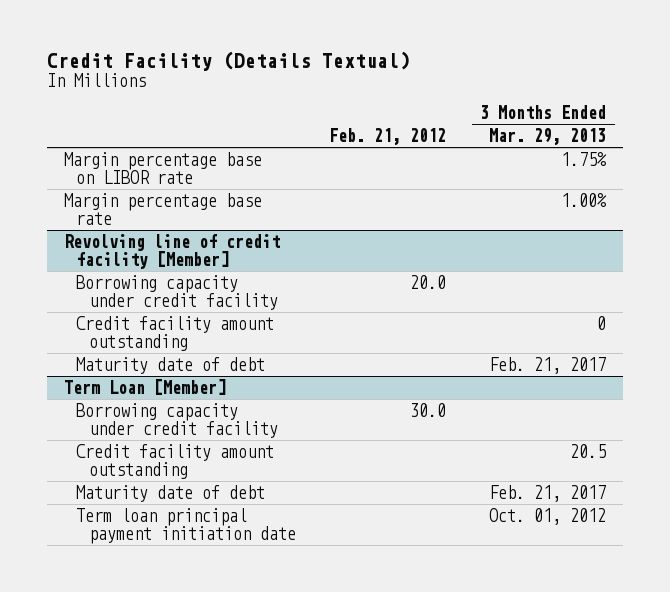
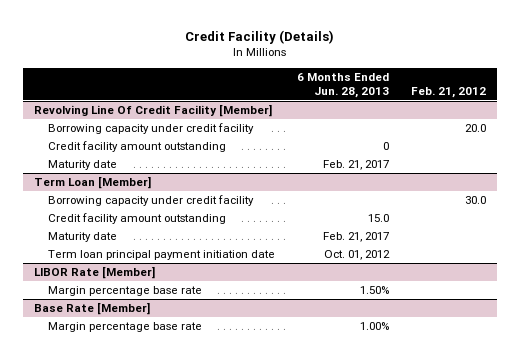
- Credit Facility (Details Textual)
+ Credit Facility (Details)
- | Feb. 21, 2012 | 3 Months Ended Mar. 29, 2013
+ | 6 Months Ended Jun. 28, 2013 | Feb. 21, 2012
- Margin percentage base on LIBOR rate | | 1.75%
- Margin percentage base rate | | 1.00%
- Revolving line of credit facility [Member]
+ Revolving Line Of Credit Facility [Member]
- Maturity date of debt | | Feb. 21, 2017
+ Maturity date | Feb. 21, 2017 |
@ Term Loan [Member]
- Maturity date of debt | | Feb. 21, 2017
+ Maturity date | Feb. 21, 2017 |
+ LIBOR Rate [Member]
+ Margin percentage base rate | 1.50% |
+ Base Rate [Member]
+ Margin percentage base rate | 1.00% |

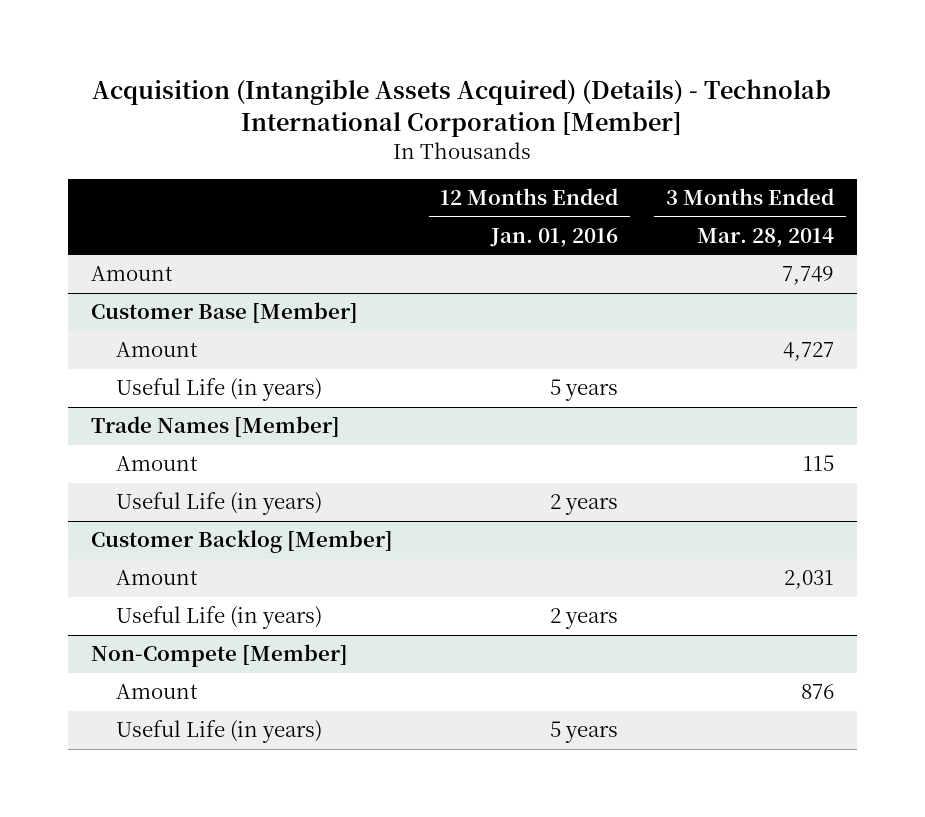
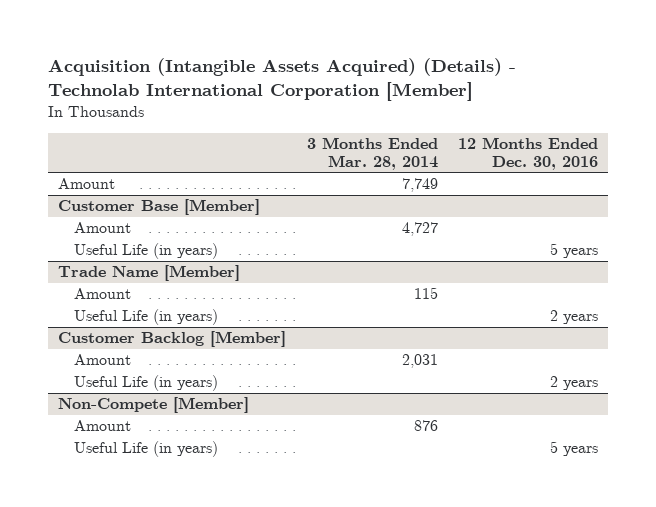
- | 12 Months Ended Jan. 01, 2016 | 3 Months Ended Mar. 28, 2014
+ | 3 Months Ended Mar. 28, 2014 | 12 Months Ended Dec. 30, 2016
- Trade Names [Member]
+ Trade Name [Member]

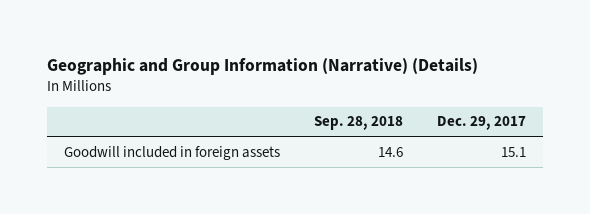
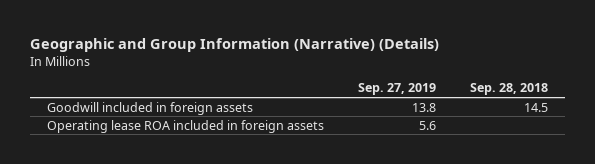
- | Sep. 28, 2018 | Dec. 29, 2017
+ | Sep. 27, 2019 | Sep. 28, 2018
- Goodwill included in foreign assets | 14.6 | 15.1
+ Goodwill included in foreign assets | 13.8 | 14.5
+ Operating lease ROA included in foreign assets | 5.6 |

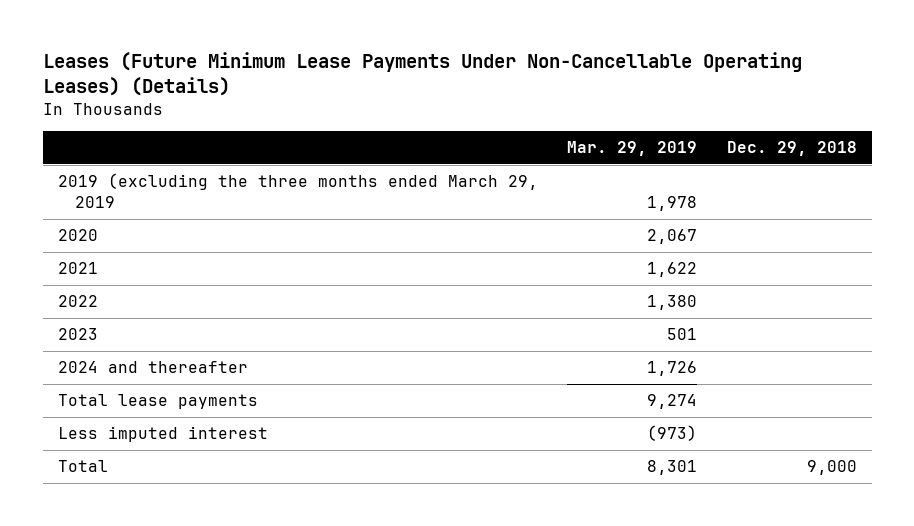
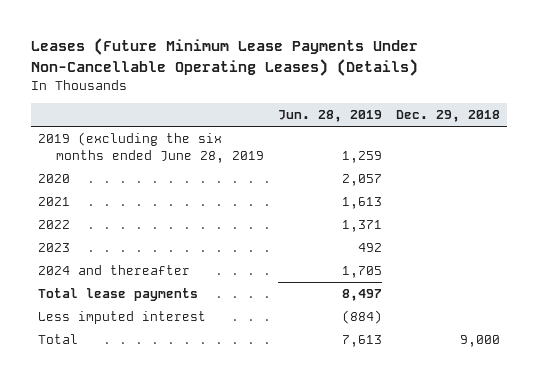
- | Mar. 29, 2019 | Dec. 29, 2018
+ | Jun. 28, 2019 | Dec. 29, 2018
- 2019 (excluding the three months ended March 29, 2019 | 1,978 |
+ 2019 (excluding the six months ended June 28, 2019 | 1,259 |

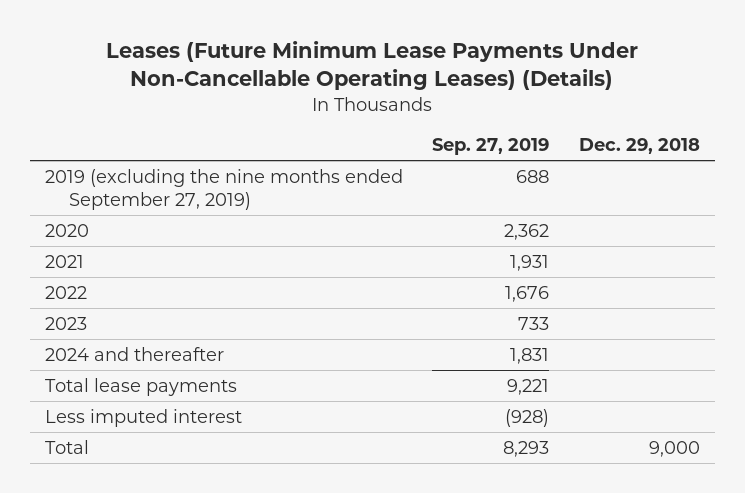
- | Jun. 28, 2019 | Dec. 29, 2018
+ | Sep. 27, 2019 | Dec. 29, 2018
- 2019 (excluding the six months ended June 28, 2019 | 1,259 |
+ 2019 (excluding the nine months ended September 27, 2019) | 688 |

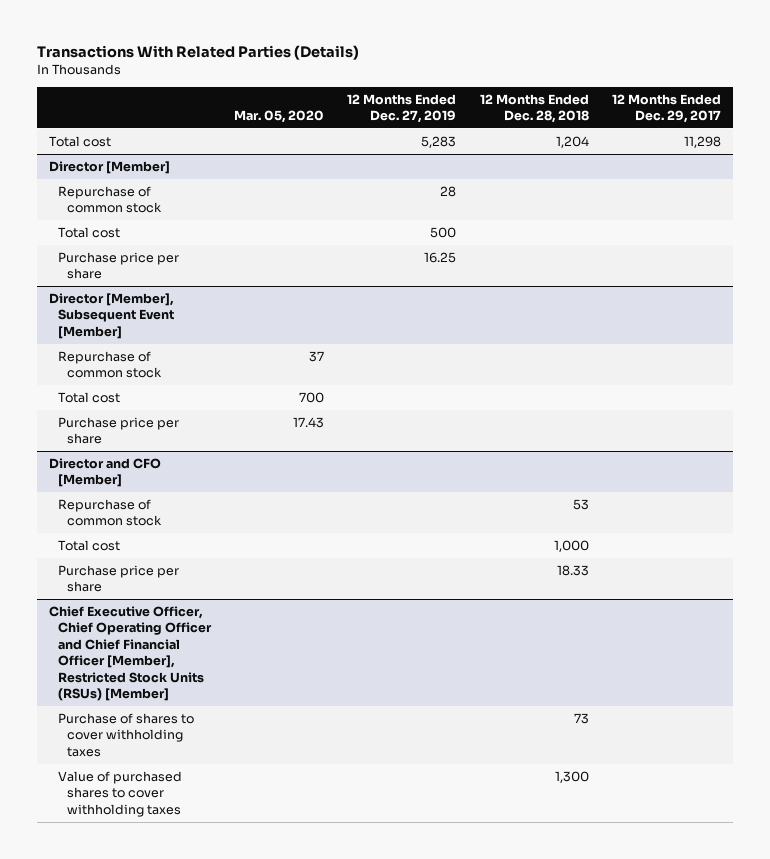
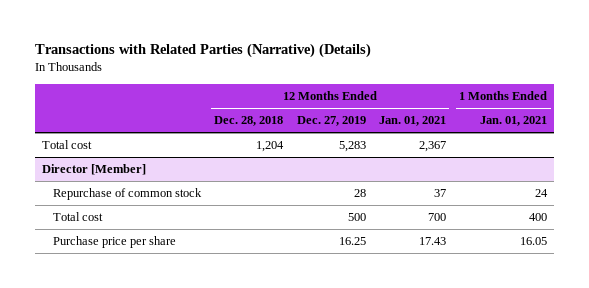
- Transactions With Related Parties (Details)
+ Transactions with Related Parties (Narrative) (Details)
- | Mar. 05, 2020 | 12 Months Ended Dec. 27, 2019 | 12 Months Ended Dec. 28, 2018 | 12 Months Ended Dec. 29, 2017
+ | 12 Months Ended Dec. 28, 2018 | 12 Months Ended Dec. 27, 2019 | 12 Months Ended Jan. 01, 2021 | 1 Months Ended Jan. 01, 2021
- Director [Member], Subsequent Event [Member]
- Repurchase of common stock | 37 | | |
- Total cost | 700 | | |
- Purchase price per share | 17.43 | | |
- Director and CFO [Member]
- Repurchase of common stock | | | 53 |
- Total cost | | | 1,000 |
- Purchase price per share | | | 18.33 |
- Chief Executive Officer, Chief Operating Officer and Chief Financial Officer [Member], Restricted Stock Units (RSUs) [Member]
- Purchase of shares to cover withholding taxes | | | 73 |
- Value of purchased shares to cover withholding taxes | | | 1,300 |

